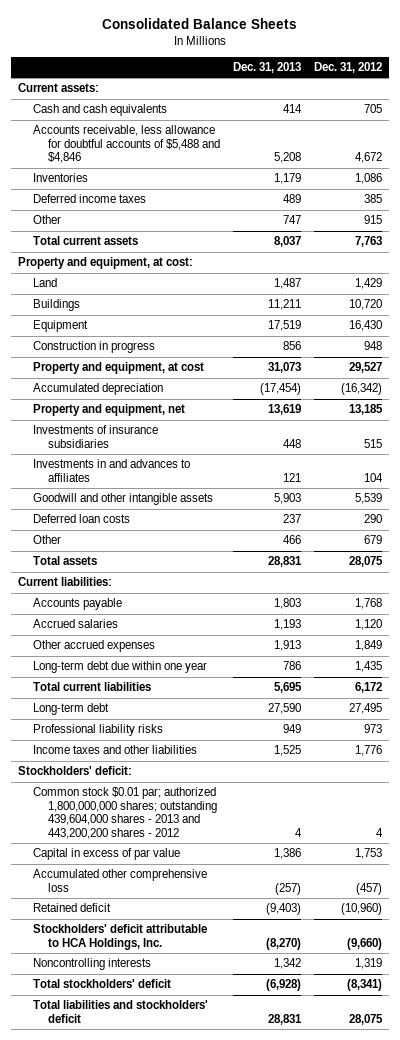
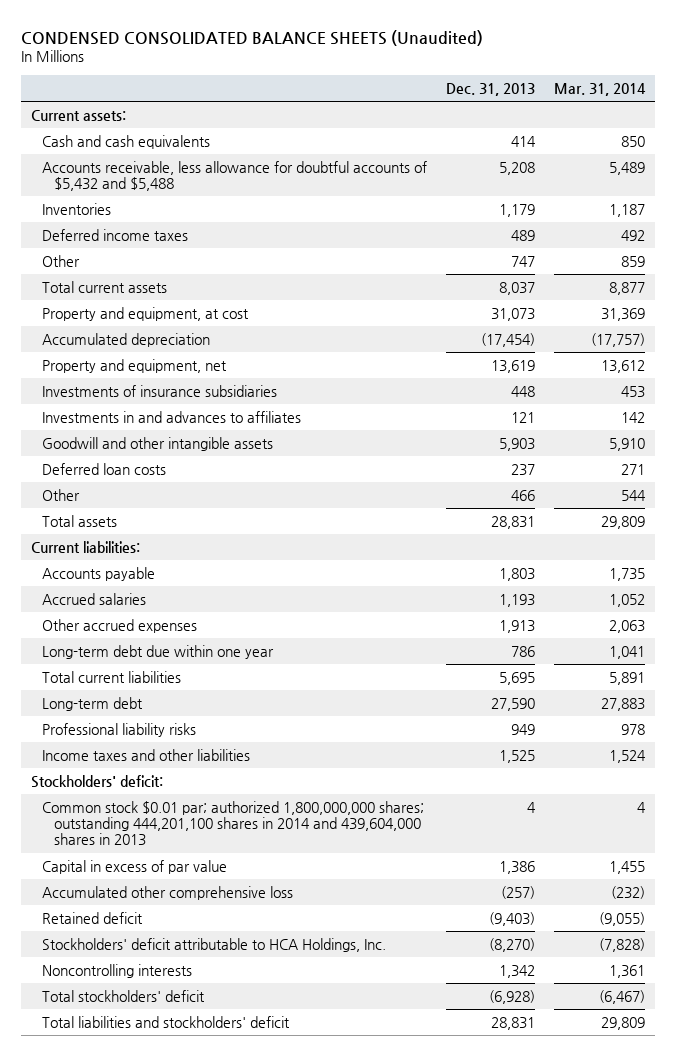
- Consolidated Balance Sheets
+ CONDENSED CONSOLIDATED BALANCE SHEETS (Unaudited)
- | Dec. 31, 2013 | Dec. 31, 2012
+ | Dec. 31, 2013 | Mar. 31, 2014
- Accounts receivable, less allowance for doubtful accounts of $5,488 and $4,846 | 5,208 | 4,672
+ Accounts receivable, less allowance for doubtful accounts of $5,432 and $5,488 | 5,208 | 5,489
- Property and equipment, at cost:
- Land | 1,487 | 1,429
- Buildings | 11,211 | 10,720
- Equipment | 17,519 | 16,430
- Construction in progress | 856 | 948
- Common stock $0.01 par; authorized 1,800,000,000 shares; outstanding 439,604,000 shares - 2013 and 443,200,200 shares - 2012 | 4 | 4
+ Common stock $0.01 par; authorized 1,800,000,000 shares; outstanding 444,201,100 shares in 2014 and 439,604,000 shares in 2013 | 4 | 4

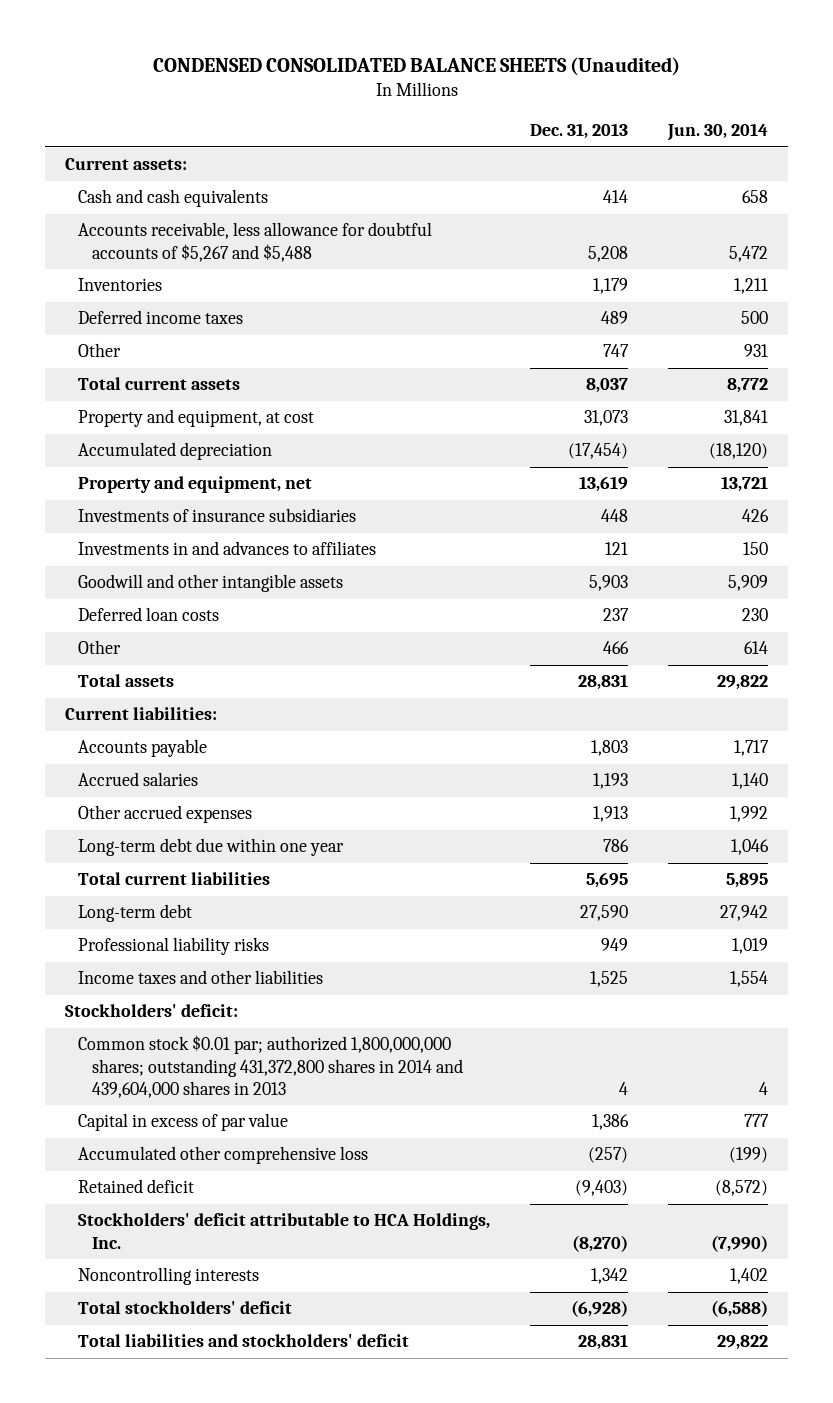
- | Dec. 31, 2013 | Mar. 31, 2014
+ | Dec. 31, 2013 | Jun. 30, 2014
- Accounts receivable, less allowance for doubtful accounts of $5,432 and $5,488 | 5,208 | 5,489
+ Accounts receivable, less allowance for doubtful accounts of $5,267 and $5,488 | 5,208 | 5,472
- Common stock $0.01 par; authorized 1,800,000,000 shares; outstanding 444,201,100 shares in 2014 and 439,604,000 shares in 2013 | 4 | 4
+ Common stock $0.01 par; authorized 1,800,000,000 shares; outstanding 431,372,800 shares in 2014 and 439,604,000 shares in 2013 | 4 | 4

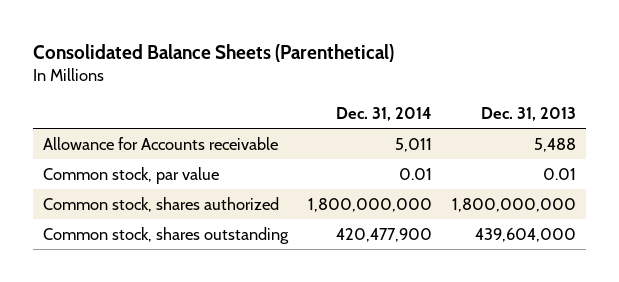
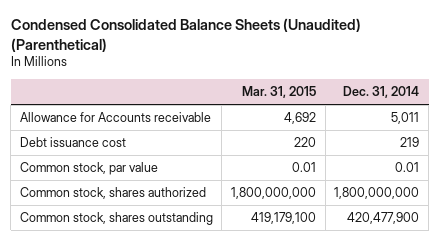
- Consolidated Balance Sheets (Parenthetical)
+ Condensed Consolidated Balance Sheets (Unaudited) (Parenthetical)
- | Dec. 31, 2014 | Dec. 31, 2013
+ | Mar. 31, 2015 | Dec. 31, 2014
+ Debt issuance cost | 220 | 219

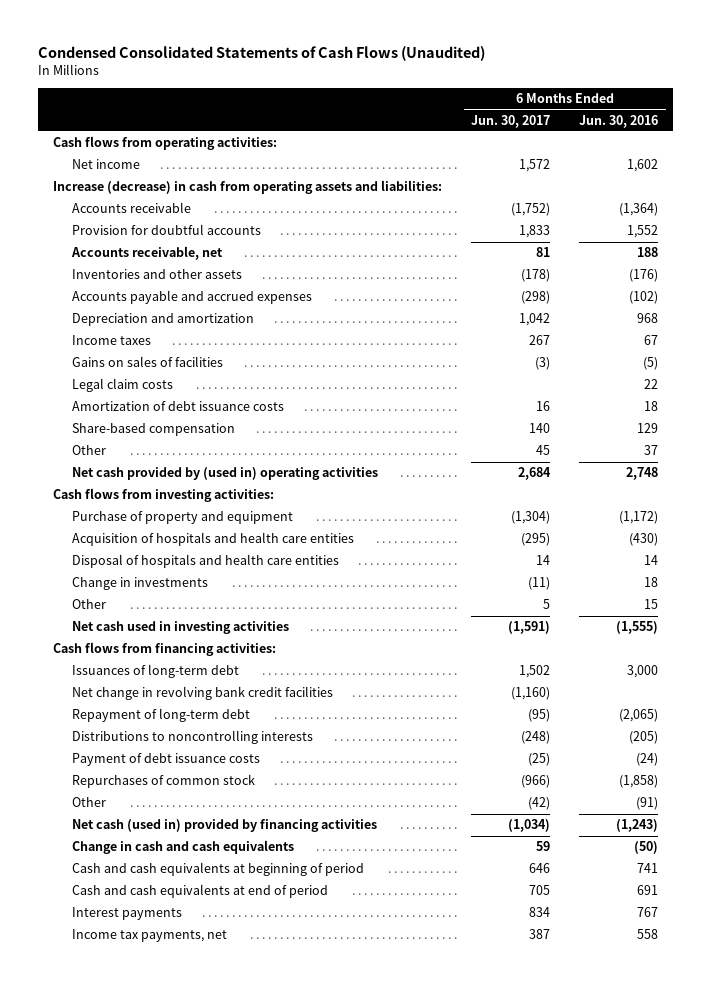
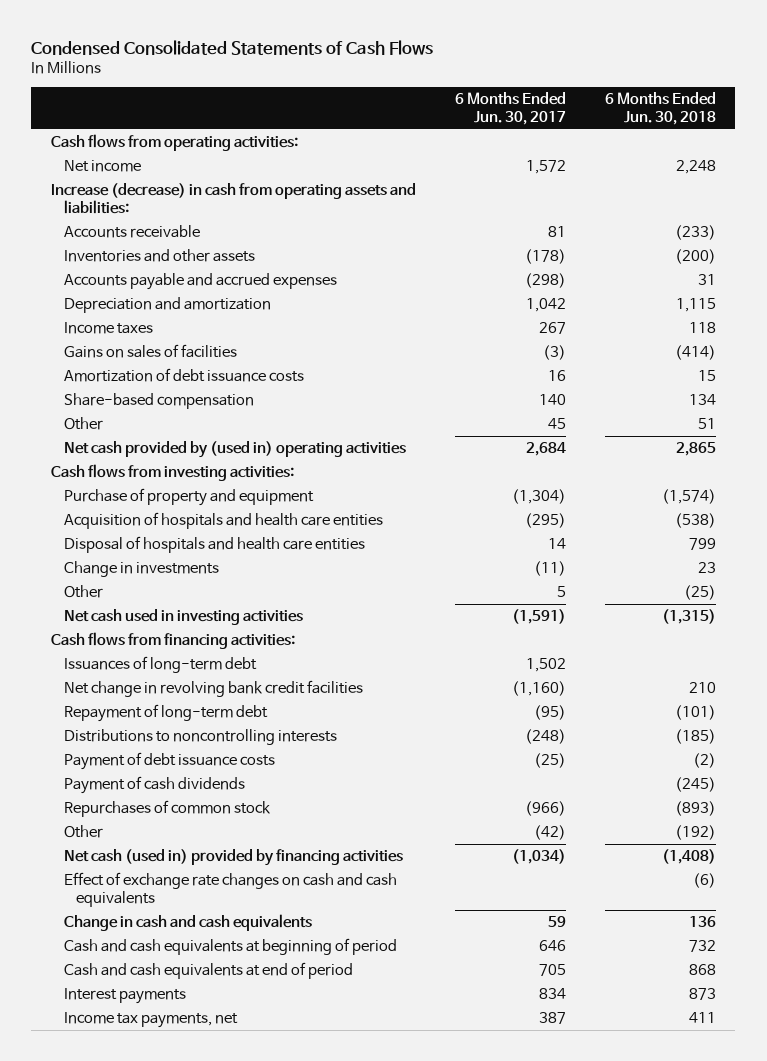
- Condensed Consolidated Statements of Cash Flows (Unaudited)
+ Condensed Consolidated Statements of Cash Flows
- | 6 Months Ended Jun. 30, 2017 | 6 Months Ended Jun. 30, 2016
+ | 6 Months Ended Jun. 30, 2017 | 6 Months Ended Jun. 30, 2018
- Accounts receivable | (1,752) | (1,364)
- Provision for doubtful accounts | 1,833 | 1,552
- Accounts receivable, net | 81 | 188
+ Accounts receivable | 81 | (233)
- Legal claim costs | | 22
+ Payment of cash dividends | | (245)
+ Effect of exchange rate changes on cash and cash equivalents | | (6)

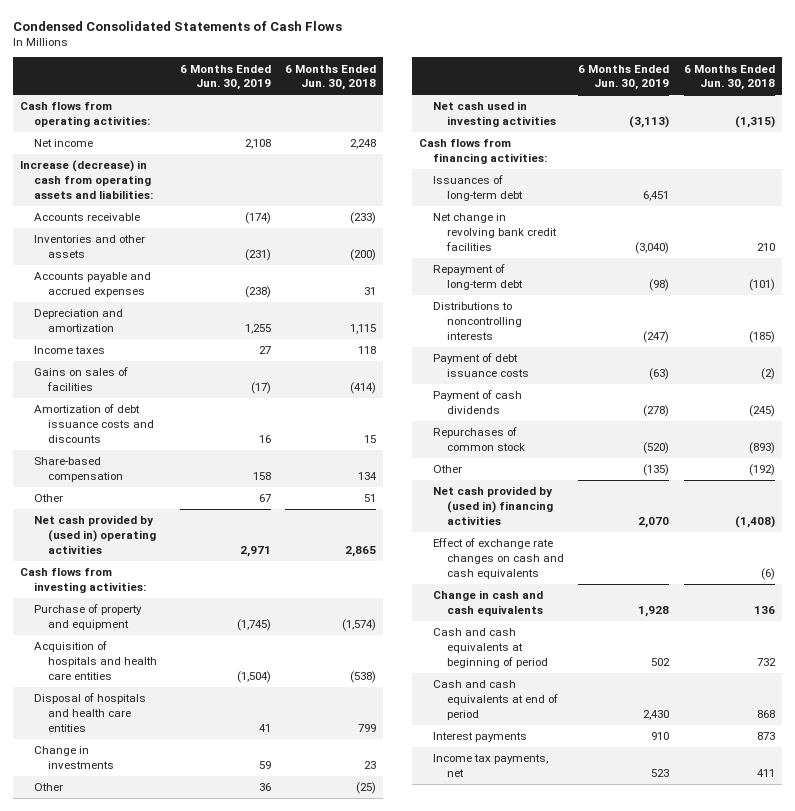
- | 6 Months Ended Jun. 30, 2017 | 6 Months Ended Jun. 30, 2018
+ | 6 Months Ended Jun. 30, 2019 | 6 Months Ended Jun. 30, 2018
- Amortization of debt issuance costs | 16 | 15
+ Amortization of debt issuance costs and discounts | 16 | 15
- Net cash (used in) provided by financing activities | (1,034) | (1,408)
+ Net cash provided by (used in) financing activities | 2,070 | (1,408)

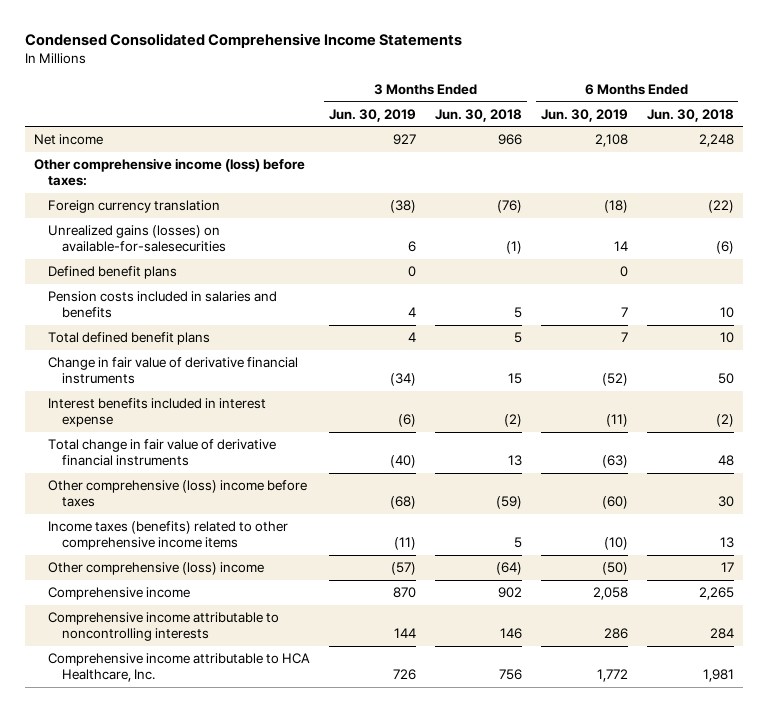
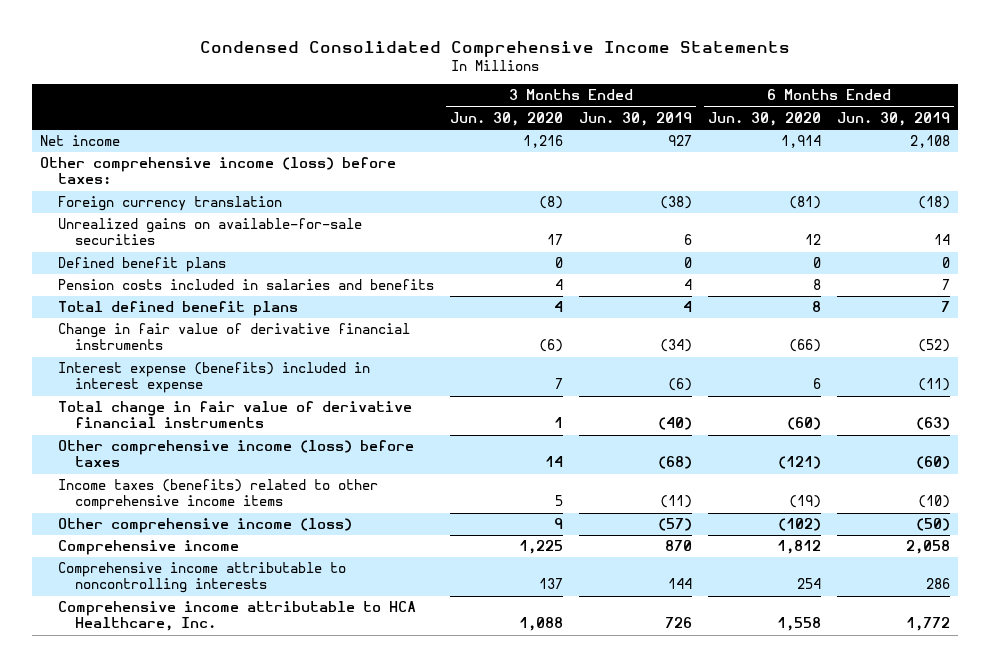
- | 3 Months Ended Jun. 30, 2019 | 3 Months Ended Jun. 30, 2018 | 6 Months Ended Jun. 30, 2019 | 6 Months Ended Jun. 30, 2018
+ | 3 Months Ended Jun. 30, 2020 | 3 Months Ended Jun. 30, 2019 | 6 Months Ended Jun. 30, 2020 | 6 Months Ended Jun. 30, 2019
- Unrealized gains (losses) on available-for-salesecurities | 6 | (1) | 14 | (6)
+ Unrealized gains on available-for-sale securities | 17 | 6 | 12 | 14
- Interest benefits included in interest expense | (6) | (2) | (11) | (2)
+ Interest expense (benefits) included in interest expense | 7 | (6) | 6 | (11)
- Other comprehensive (loss) income before taxes | (68) | (59) | (60) | 30
+ Other comprehensive income (loss) before taxes | 14 | (68) | (121) | (60)
- Other comprehensive (loss) income | (57) | (64) | (50) | 17
+ Other comprehensive income (loss) | 9 | (57) | (102) | (50)

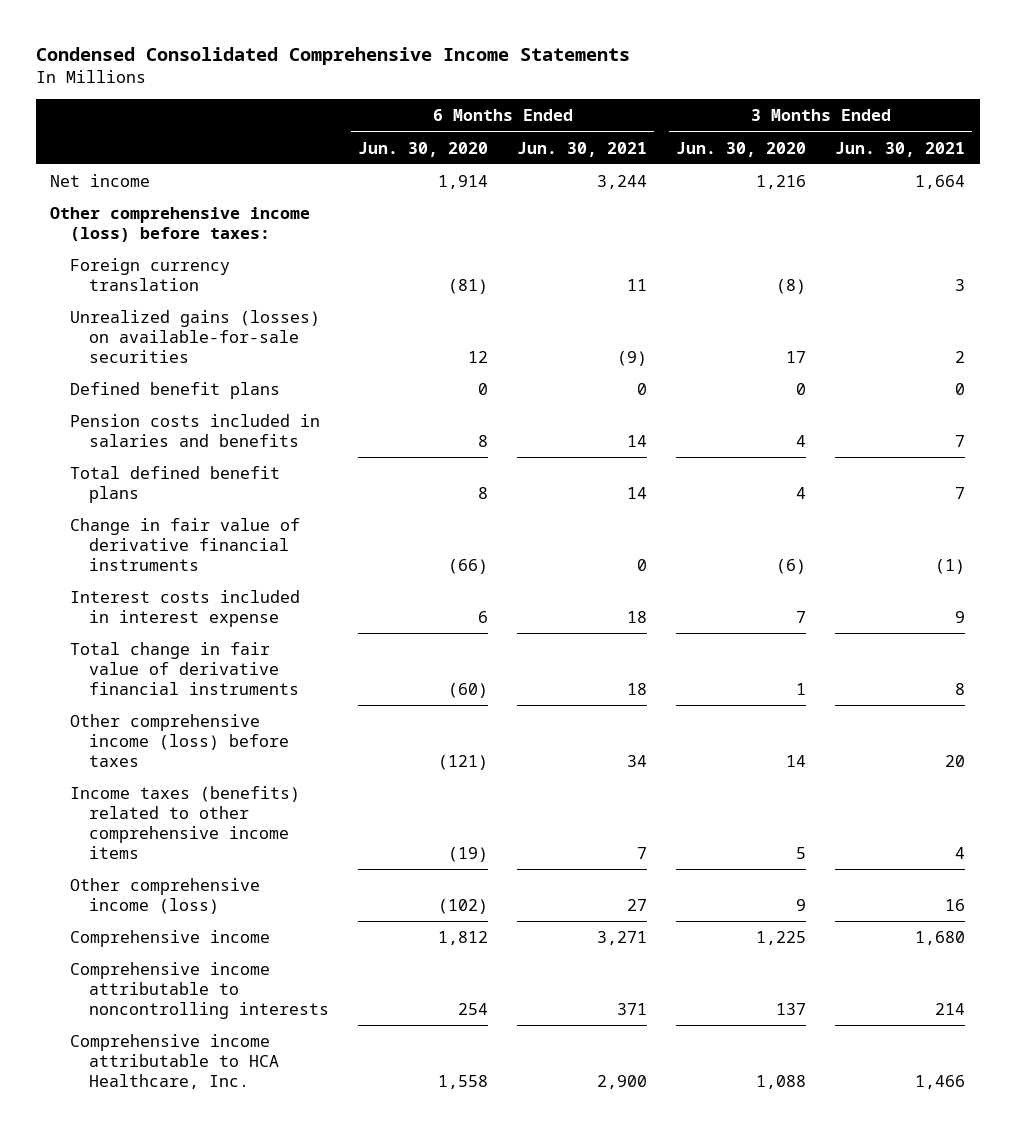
- | 3 Months Ended Jun. 30, 2020 | 3 Months Ended Jun. 30, 2019 | 6 Months Ended Jun. 30, 2020 | 6 Months Ended Jun. 30, 2019
+ | 6 Months Ended Jun. 30, 2020 | 6 Months Ended Jun. 30, 2021 | 3 Months Ended Jun. 30, 2020 | 3 Months Ended Jun. 30, 2021
- Unrealized gains on available-for-sale securities | 17 | 6 | 12 | 14
+ Unrealized gains (losses) on available-for-sale securities | 12 | (9) | 17 | 2
- Interest expense (benefits) included in interest expense | 7 | (6) | 6 | (11)
+ Interest costs included in interest expense | 6 | 18 | 7 | 9

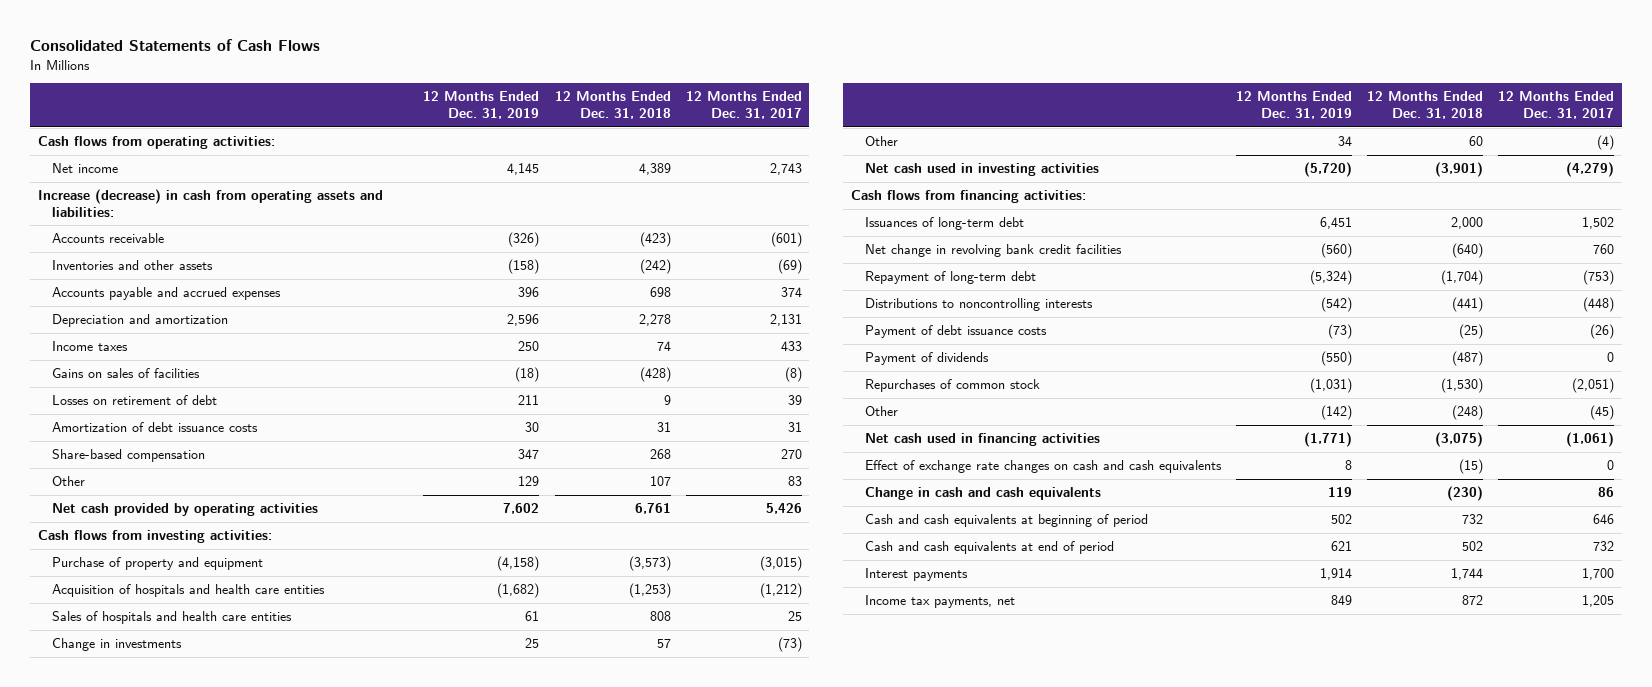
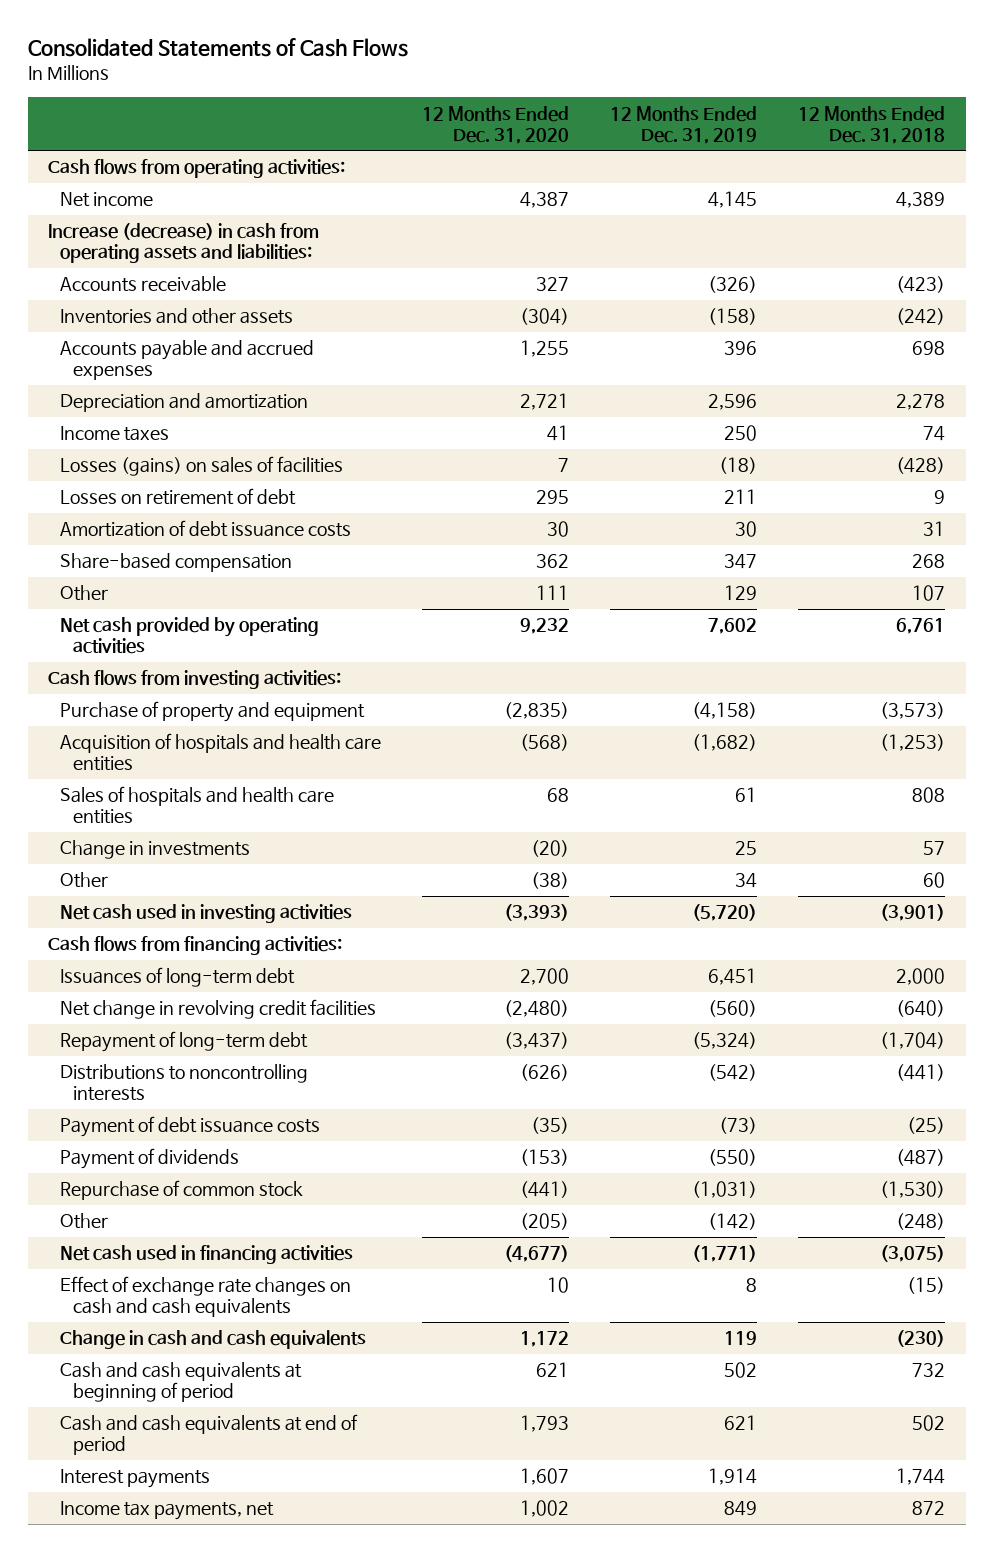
- | 12 Months Ended Dec. 31, 2019 | 12 Months Ended Dec. 31, 2018 | 12 Months Ended Dec. 31, 2017
+ | 12 Months Ended Dec. 31, 2020 | 12 Months Ended Dec. 31, 2019 | 12 Months Ended Dec. 31, 2018
- Gains on sales of facilities | (18) | (428) | (8)
+ Losses (gains) on sales of facilities | 7 | (18) | (428)
- Net change in revolving bank credit facilities | (560) | (640) | 760
+ Net change in revolving credit facilities | (2,480) | (560) | (640)
- Repurchases of common stock | (1,031) | (1,530) | (2,051)
+ Repurchase of common stock | (441) | (1,031) | (1,530)

